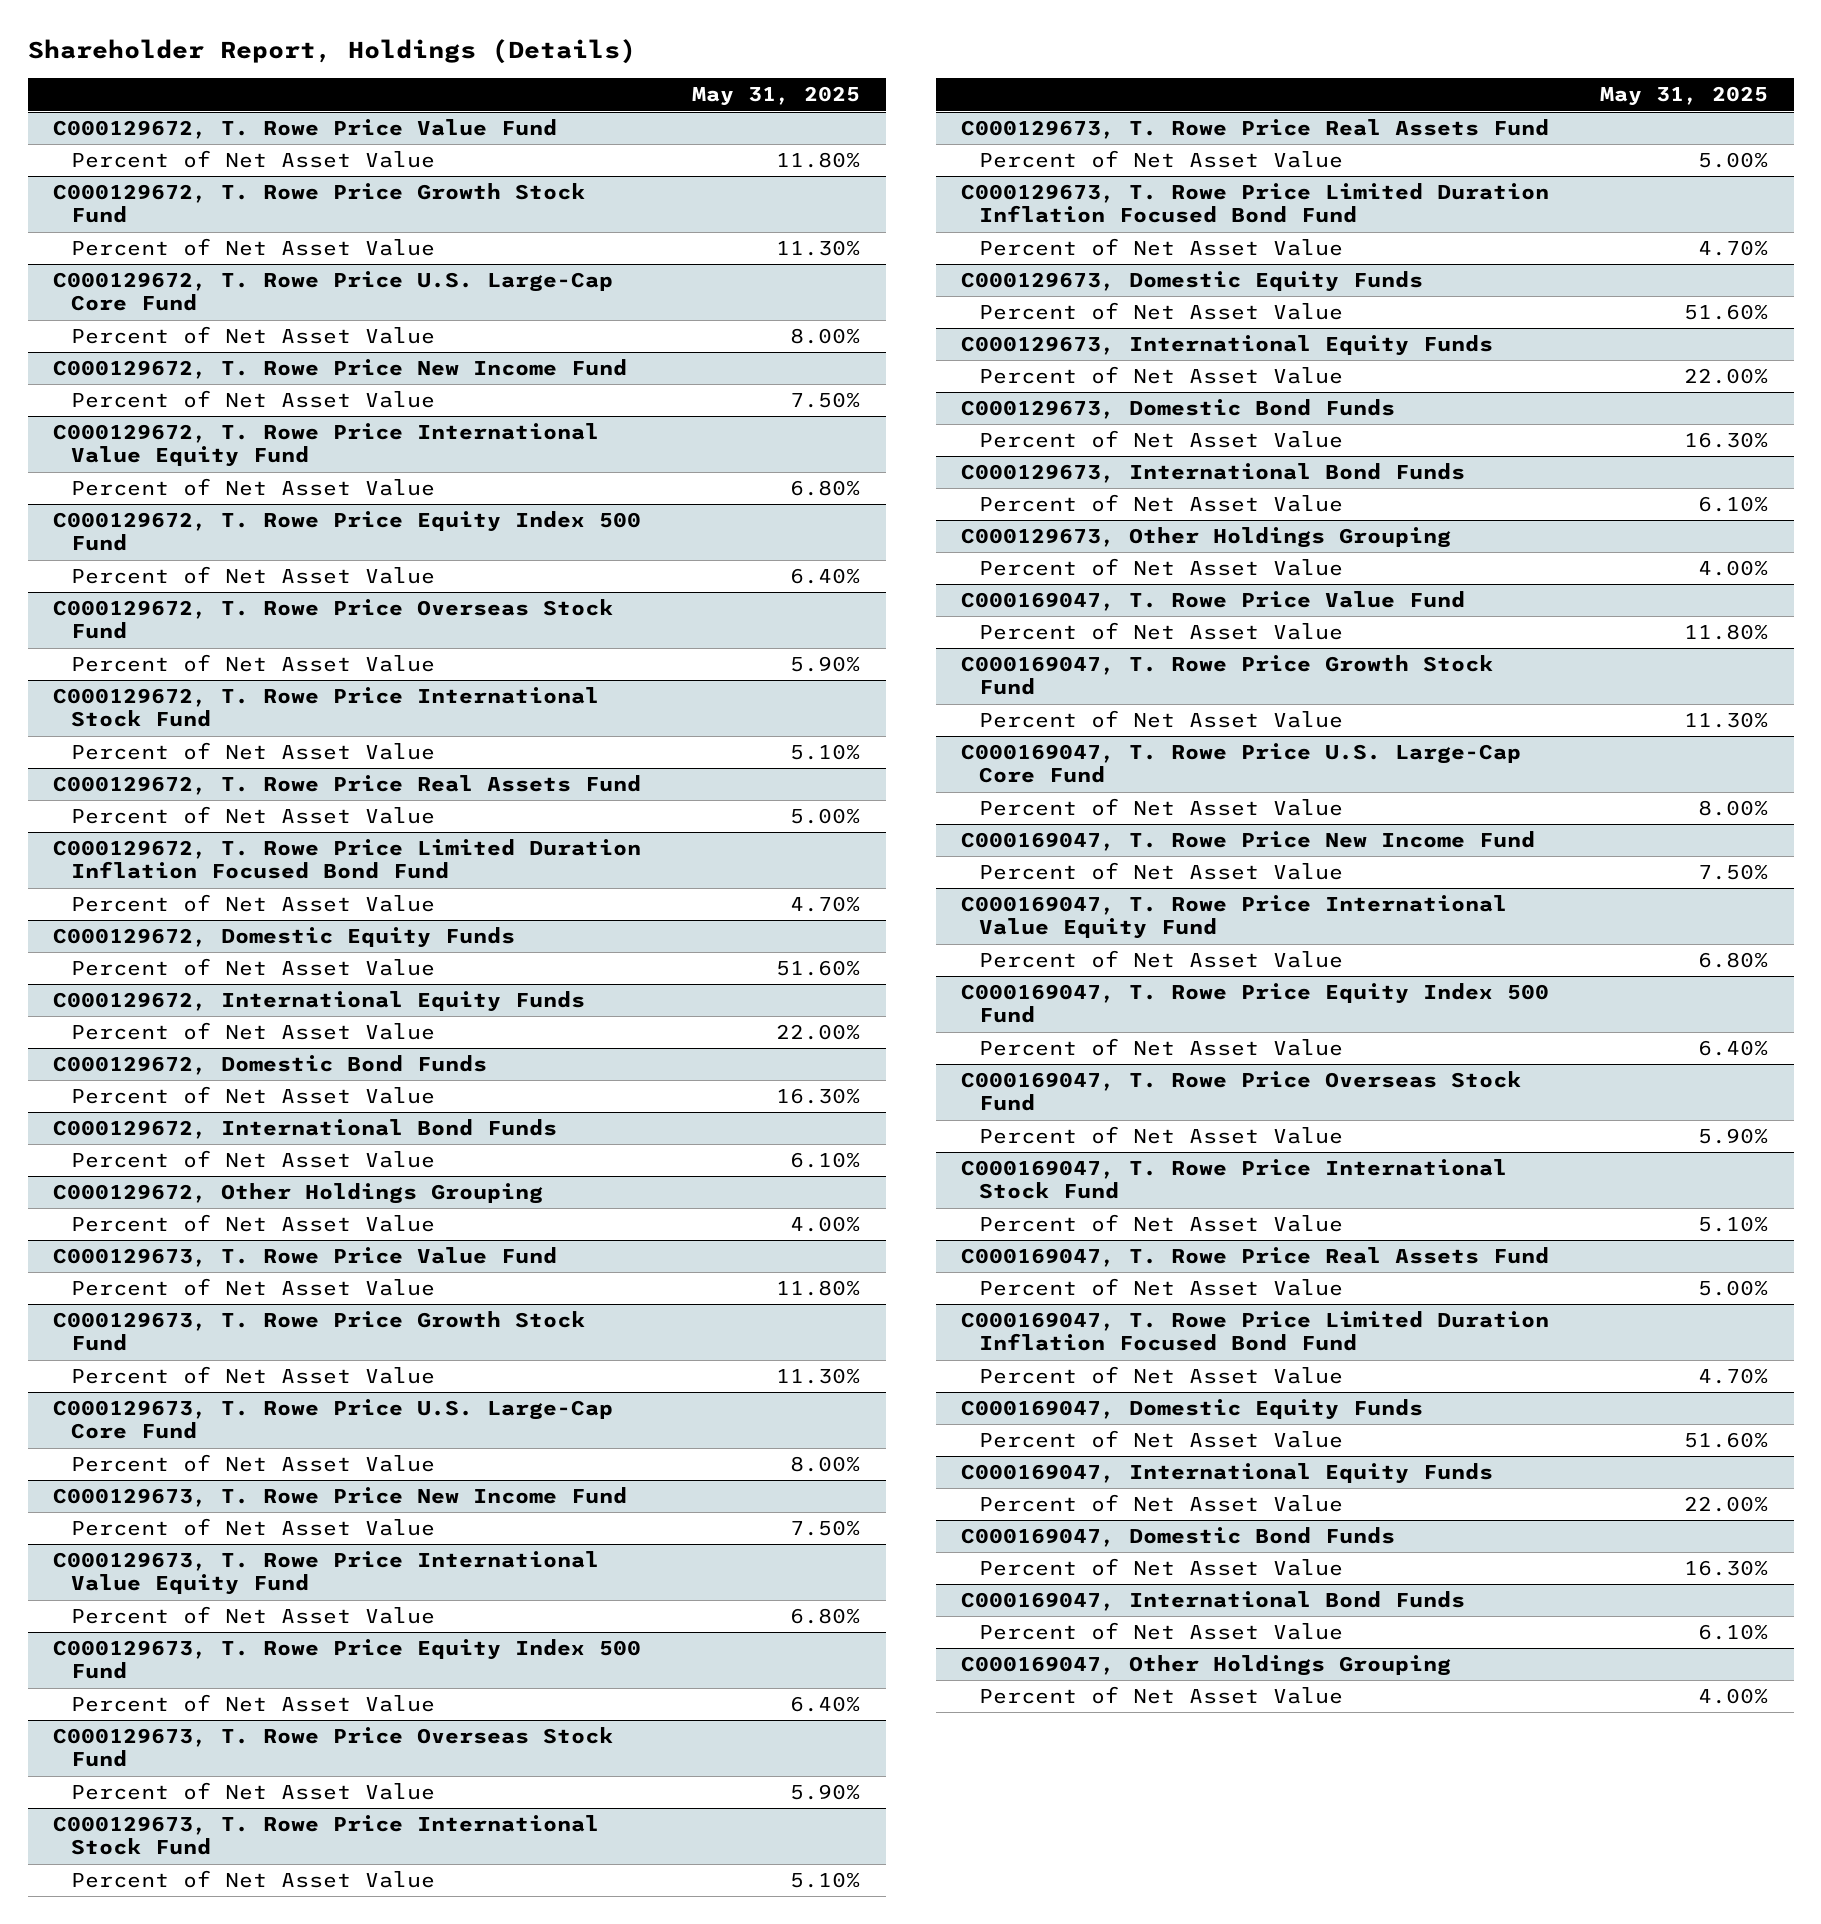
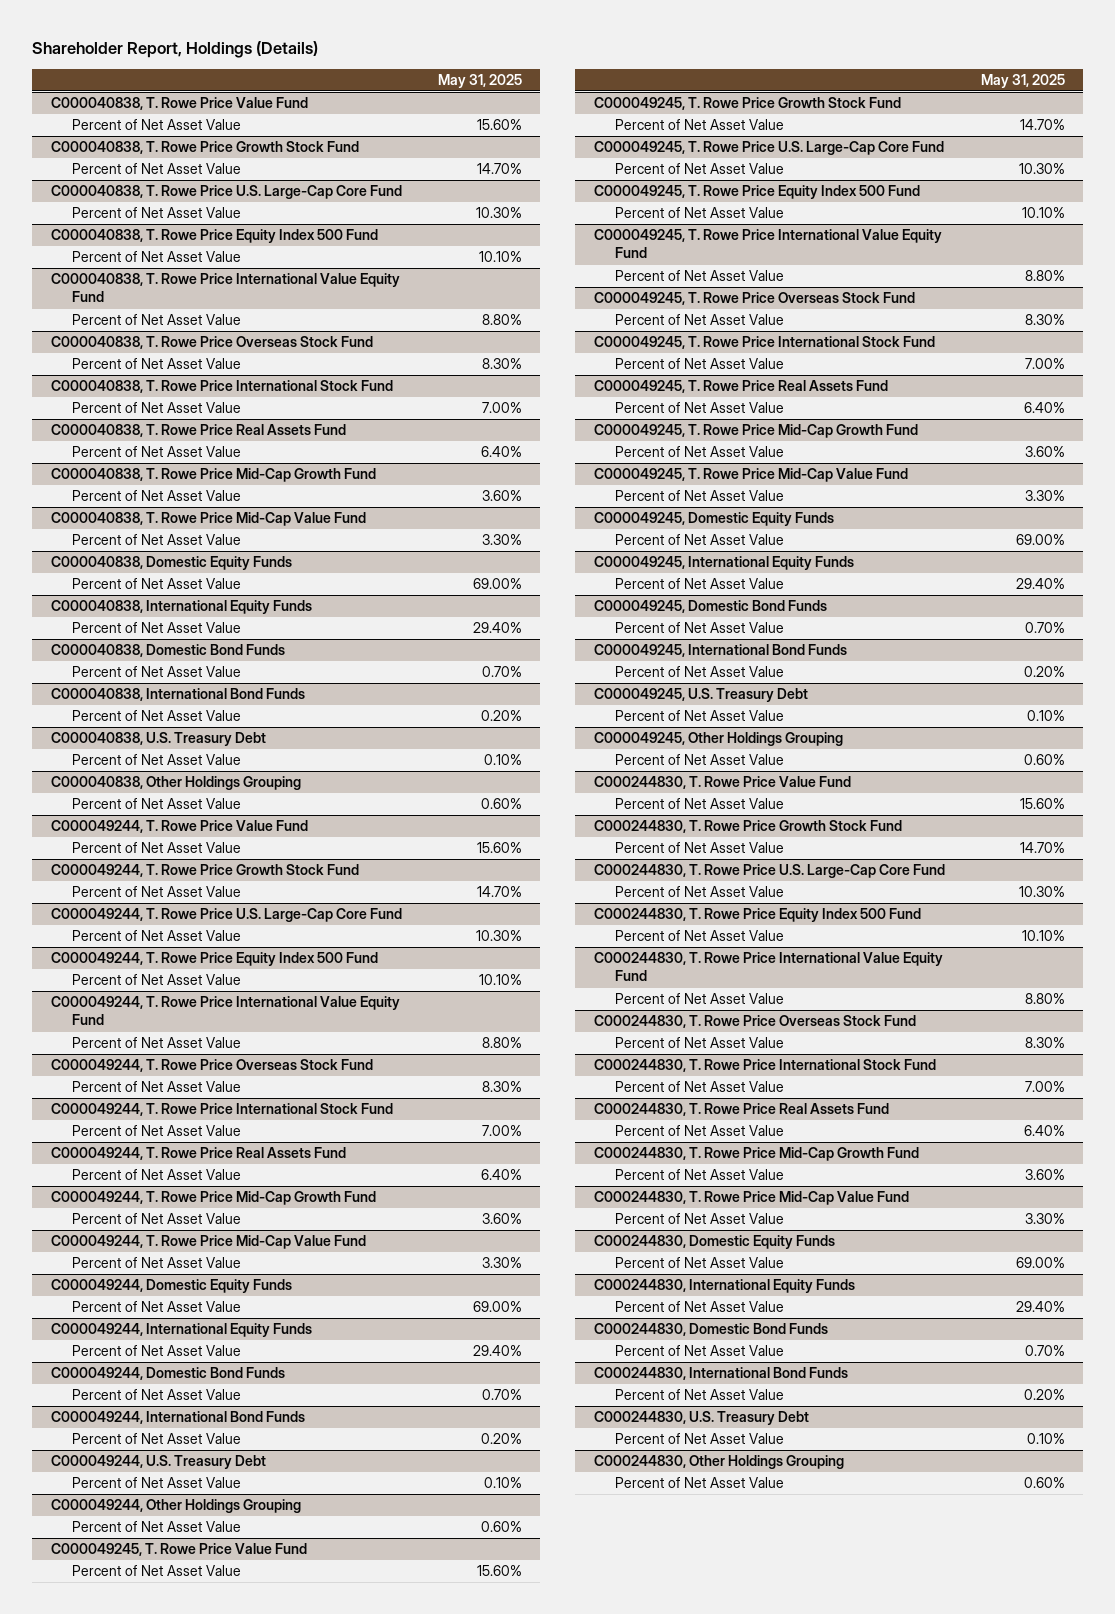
- C000129672, T. Rowe Price Value Fund
- Percent of Net Asset Value | 11.80%
- C000129672, T. Rowe Price Growth Stock Fund
- Percent of Net Asset Value | 11.30%
- C000129672, T. Rowe Price U.S. Large-Cap Core Fund
- Percent of Net Asset Value | 8.00%
- C000129672, T. Rowe Price New Income Fund
- Percent of Net Asset Value | 7.50%
- C000129672, T. Rowe Price International Value Equity Fund
- Percent of Net Asset Value | 6.80%
- C000129672, T. Rowe Price Equity Index 500 Fund
+ C000040838, T. Rowe Price Value Fund
+ Percent of Net Asset Value | 15.60%
+ C000040838, T. Rowe Price Growth Stock Fund
+ Percent of Net Asset Value | 14.70%
+ C000040838, T. Rowe Price U.S. Large-Cap Core Fund
+ Percent of Net Asset Value | 10.30%
+ C000040838, T. Rowe Price Equity Index 500 Fund
+ Percent of Net Asset Value | 10.10%
+ C000040838, T. Rowe Price International Value Equity Fund
+ Percent of Net Asset Value | 8.80%
+ C000040838, T. Rowe Price Overseas Stock Fund
+ Percent of Net Asset Value | 8.30%
+ C000040838, T. Rowe Price International Stock Fund
+ Percent of Net Asset Value | 7.00%
+ C000040838, T. Rowe Price Real Assets Fund
- C000129672, T. Rowe Price Overseas Stock Fund
- Percent of Net Asset Value | 5.90%
- C000129672, T. Rowe Price International Stock Fund
- Percent of Net Asset Value | 5.10%
- C000129672, T. Rowe Price Real Assets Fund
- Percent of Net Asset Value | 5.00%
- C000129672, T. Rowe Price Limited Duration Inflation Focused Bond Fund
- Percent of Net Asset Value | 4.70%
- C000129672, Domestic Equity Funds
- Percent of Net Asset Value | 51.60%
- C000129672, International Equity Funds
- Percent of Net Asset Value | 22.00%
- C000129672, Domestic Bond Funds
- Percent of Net Asset Value | 16.30%
- C000129672, International Bond Funds
- Percent of Net Asset Value | 6.10%
- C000129672, Other Holdings Grouping
- Percent of Net Asset Value | 4.00%
- C000129673, T. Rowe Price Value Fund
- Percent of Net Asset Value | 11.80%
- C000129673, T. Rowe Price Growth Stock Fund
- Percent of Net Asset Value | 11.30%
- C000129673, T. Rowe Price U.S. Large-Cap Core Fund
- Percent of Net Asset Value | 8.00%
- C000129673, T. Rowe Price New Income Fund
- Percent of Net Asset Value | 7.50%
- C000129673, T. Rowe Price International Value Equity Fund
- Percent of Net Asset Value | 6.80%
- C000129673, T. Rowe Price Equity Index 500 Fund
+ C000040838, T. Rowe Price Mid-Cap Growth Fund
+ Percent of Net Asset Value | 3.60%
+ C000040838, T. Rowe Price Mid-Cap Value Fund
+ Percent of Net Asset Value | 3.30%
+ C000040838, Domestic Equity Funds
+ Percent of Net Asset Value | 69.00%
+ C000040838, International Equity Funds
+ Percent of Net Asset Value | 29.40%
+ C000040838, Domestic Bond Funds
+ Percent of Net Asset Value | 0.70%
+ C000040838, International Bond Funds
+ Percent of Net Asset Value | 0.20%
+ C000040838, U.S. Treasury Debt
+ Percent of Net Asset Value | 0.10%
+ C000040838, Other Holdings Grouping
+ Percent of Net Asset Value | 0.60%
+ C000049244, T. Rowe Price Value Fund
+ Percent of Net Asset Value | 15.60%
+ C000049244, T. Rowe Price Growth Stock Fund
+ Percent of Net Asset Value | 14.70%
+ C000049244, T. Rowe Price U.S. Large-Cap Core Fund
+ Percent of Net Asset Value | 10.30%
+ C000049244, T. Rowe Price Equity Index 500 Fund
+ Percent of Net Asset Value | 10.10%
+ C000049244, T. Rowe Price International Value Equity Fund
+ Percent of Net Asset Value | 8.80%
+ C000049244, T. Rowe Price Overseas Stock Fund
+ Percent of Net Asset Value | 8.30%
+ C000049244, T. Rowe Price International Stock Fund
+ Percent of Net Asset Value | 7.00%
+ C000049244, T. Rowe Price Real Assets Fund
- C000129673, T. Rowe Price Overseas Stock Fund
- Percent of Net Asset Value | 5.90%
- C000129673, T. Rowe Price International Stock Fund
- Percent of Net Asset Value | 5.10%
- C000129673, T. Rowe Price Real Assets Fund
- Percent of Net Asset Value | 5.00%
- C000129673, T. Rowe Price Limited Duration Inflation Focused Bond Fund
- Percent of Net Asset Value | 4.70%
- C000129673, Domestic Equity Funds
- Percent of Net Asset Value | 51.60%
- C000129673, International Equity Funds
- Percent of Net Asset Value | 22.00%
- C000129673, Domestic Bond Funds
- Percent of Net Asset Value | 16.30%
- C000129673, International Bond Funds
- Percent of Net Asset Value | 6.10%
- C000129673, Other Holdings Grouping
- Percent of Net Asset Value | 4.00%
- C000169047, T. Rowe Price Value Fund
- Percent of Net Asset Value | 11.80%
- C000169047, T. Rowe Price Growth Stock Fund
- Percent of Net Asset Value | 11.30%
- C000169047, T. Rowe Price U.S. Large-Cap Core Fund
- Percent of Net Asset Value | 8.00%
- C000169047, T. Rowe Price New Income Fund
- Percent of Net Asset Value | 7.50%
- C000169047, T. Rowe Price International Value Equity Fund
- Percent of Net Asset Value | 6.80%
- C000169047, T. Rowe Price Equity Index 500 Fund
+ C000049244, T. Rowe Price Mid-Cap Growth Fund
+ Percent of Net Asset Value | 3.60%
+ C000049244, T. Rowe Price Mid-Cap Value Fund
+ Percent of Net Asset Value | 3.30%
+ C000049244, Domestic Equity Funds
+ Percent of Net Asset Value | 69.00%
+ C000049244, International Equity Funds
+ Percent of Net Asset Value | 29.40%
+ C000049244, Domestic Bond Funds
+ Percent of Net Asset Value | 0.70%
+ C000049244, International Bond Funds
+ Percent of Net Asset Value | 0.20%
+ C000049244, U.S. Treasury Debt
+ Percent of Net Asset Value | 0.10%
+ C000049244, Other Holdings Grouping
+ Percent of Net Asset Value | 0.60%
+ C000049245, T. Rowe Price Value Fund
+ Percent of Net Asset Value | 15.60%
+ C000049245, T. Rowe Price Growth Stock Fund
+ Percent of Net Asset Value | 14.70%
+ C000049245, T. Rowe Price U.S. Large-Cap Core Fund
+ Percent of Net Asset Value | 10.30%
+ C000049245, T. Rowe Price Equity Index 500 Fund
+ Percent of Net Asset Value | 10.10%
+ C000049245, T. Rowe Price International Value Equity Fund
+ Percent of Net Asset Value | 8.80%
+ C000049245, T. Rowe Price Overseas Stock Fund
+ Percent of Net Asset Value | 8.30%
+ C000049245, T. Rowe Price International Stock Fund
+ Percent of Net Asset Value | 7.00%
+ C000049245, T. Rowe Price Real Assets Fund
- C000169047, T. Rowe Price Overseas Stock Fund
- Percent of Net Asset Value | 5.90%
- C000169047, T. Rowe Price International Stock Fund
- Percent of Net Asset Value | 5.10%
- C000169047, T. Rowe Price Real Assets Fund
- Percent of Net Asset Value | 5.00%
- C000169047, T. Rowe Price Limited Duration Inflation Focused Bond Fund
- Percent of Net Asset Value | 4.70%
- C000169047, Domestic Equity Funds
- Percent of Net Asset Value | 51.60%
- C000169047, International Equity Funds
- Percent of Net Asset Value | 22.00%
- C000169047, Domestic Bond Funds
- Percent of Net Asset Value | 16.30%
- C000169047, International Bond Funds
- Percent of Net Asset Value | 6.10%
- C000169047, Other Holdings Grouping
- Percent of Net Asset Value | 4.00%
+ C000049245, T. Rowe Price Mid-Cap Growth Fund
+ Percent of Net Asset Value | 3.60%
+ C000049245, T. Rowe Price Mid-Cap Value Fund
+ Percent of Net Asset Value | 3.30%
+ C000049245, Domestic Equity Funds
+ Percent of Net Asset Value | 69.00%
+ C000049245, International Equity Funds
+ Percent of Net Asset Value | 29.40%
+ C000049245, Domestic Bond Funds
+ Percent of Net Asset Value | 0.70%
+ C000049245, International Bond Funds
+ Percent of Net Asset Value | 0.20%
+ C000049245, U.S. Treasury Debt
+ Percent of Net Asset Value | 0.10%
+ C000049245, Other Holdings Grouping
+ Percent of Net Asset Value | 0.60%
+ C000244830, T. Rowe Price Value Fund
+ Percent of Net Asset Value | 15.60%
+ C000244830, T. Rowe Price Growth Stock Fund
+ Percent of Net Asset Value | 14.70%
+ C000244830, T. Rowe Price U.S. Large-Cap Core Fund
+ Percent of Net Asset Value | 10.30%
+ C000244830, T. Rowe Price Equity Index 500 Fund
+ Percent of Net Asset Value | 10.10%
+ C000244830, T. Rowe Price International Value Equity Fund
+ Percent of Net Asset Value | 8.80%
+ C000244830, T. Rowe Price Overseas Stock Fund
+ Percent of Net Asset Value | 8.30%
+ C000244830, T. Rowe Price International Stock Fund
+ Percent of Net Asset Value | 7.00%
+ C000244830, T. Rowe Price Real Assets Fund
+ Percent of Net Asset Value | 6.40%
+ C000244830, T. Rowe Price Mid-Cap Growth Fund
+ Percent of Net Asset Value | 3.60%
+ C000244830, T. Rowe Price Mid-Cap Value Fund
+ Percent of Net Asset Value | 3.30%
+ C000244830, Domestic Equity Funds
+ Percent of Net Asset Value | 69.00%
+ C000244830, International Equity Funds
+ Percent of Net Asset Value | 29.40%
+ C000244830, Domestic Bond Funds
+ Percent of Net Asset Value | 0.70%
+ C000244830, International Bond Funds
+ Percent of Net Asset Value | 0.20%
+ C000244830, U.S. Treasury Debt
+ Percent of Net Asset Value | 0.10%
+ C000244830, Other Holdings Grouping
+ Percent of Net Asset Value | 0.60%

